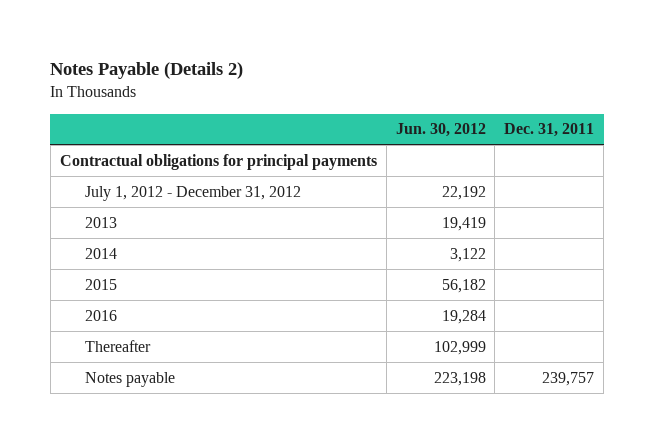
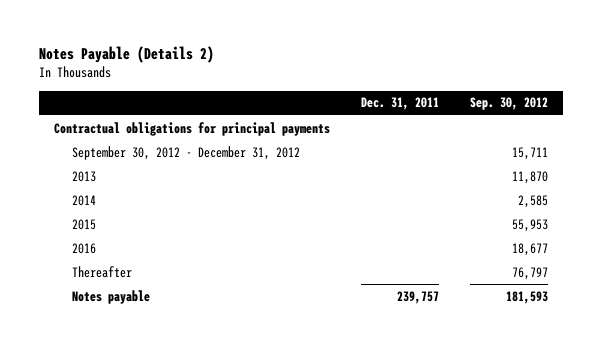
- | Jun. 30, 2012 | Dec. 31, 2011
+ | Dec. 31, 2011 | Sep. 30, 2012
- July 1, 2012 - December 31, 2012 | 22,192 |
+ September 30, 2012 - December 31, 2012 | | 15,711

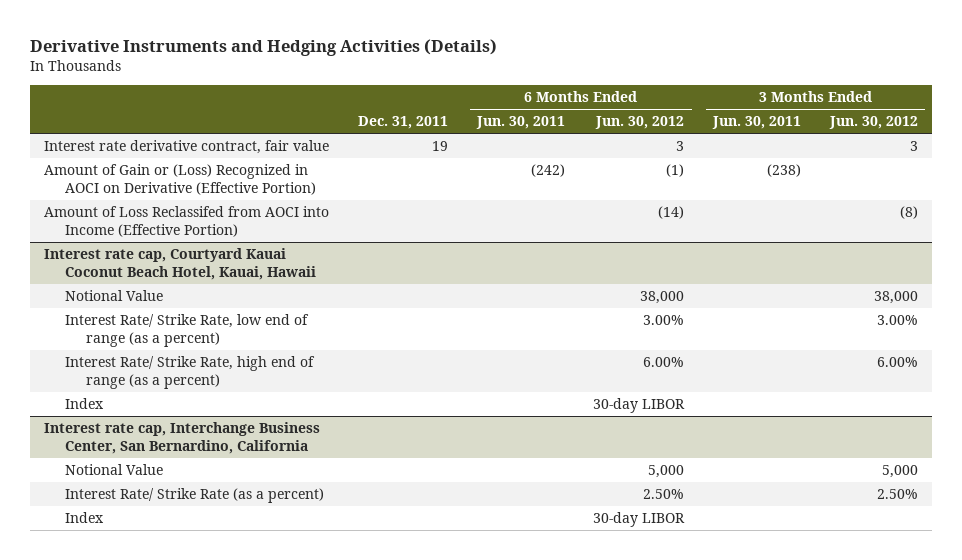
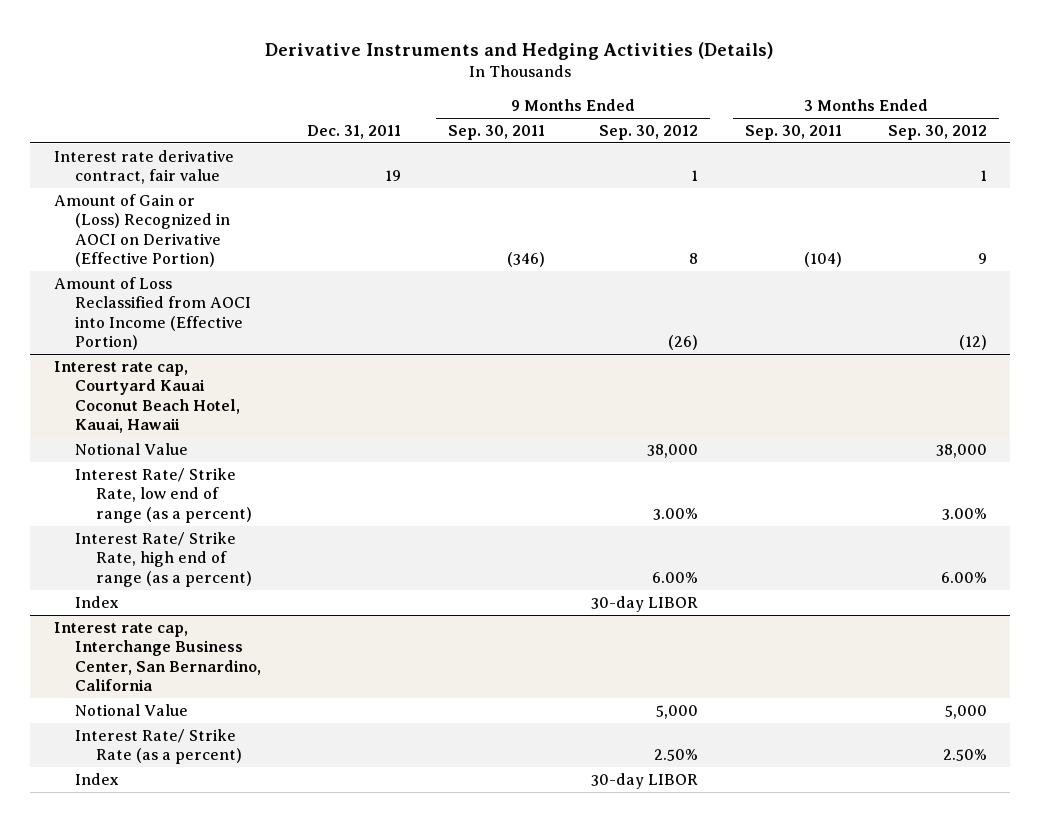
- | Dec. 31, 2011 | 6 Months Ended Jun. 30, 2011 | 6 Months Ended Jun. 30, 2012 | 3 Months Ended Jun. 30, 2011 | 3 Months Ended Jun. 30, 2012
+ | Dec. 31, 2011 | 9 Months Ended Sep. 30, 2011 | 9 Months Ended Sep. 30, 2012 | 3 Months Ended Sep. 30, 2011 | 3 Months Ended Sep. 30, 2012
- Amount of Loss Reclassifed from AOCI into Income (Effective Portion) | | | (14) | | (8)
+ Amount of Loss Reclassified from AOCI into Income (Effective Portion) | | | (26) | | (12)

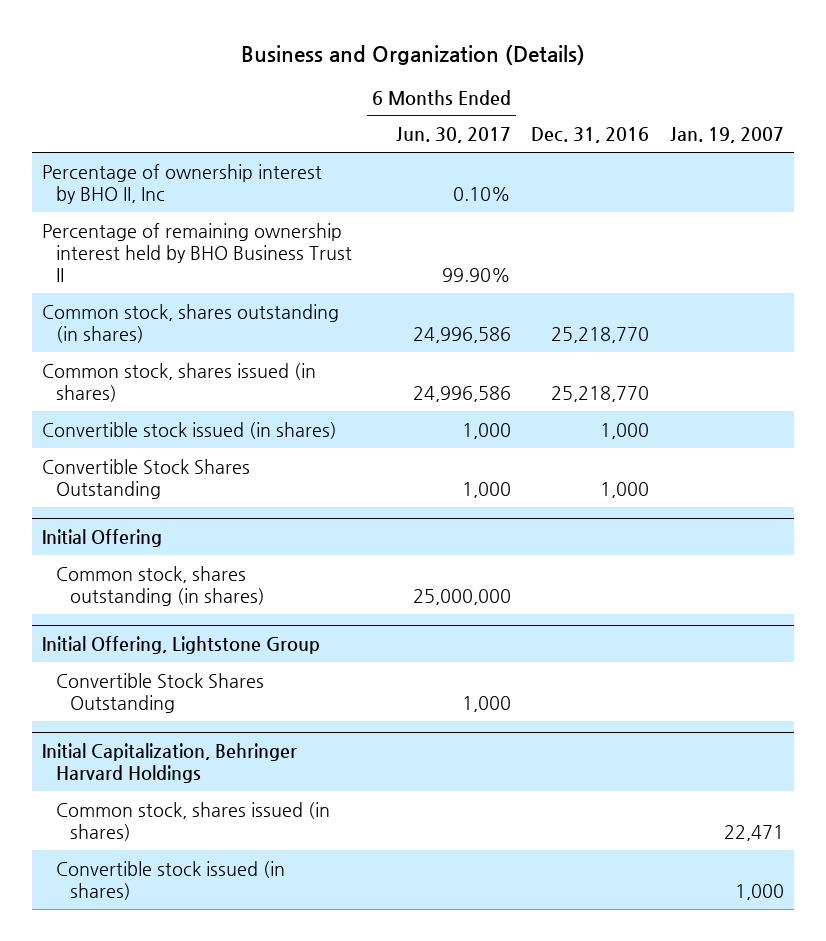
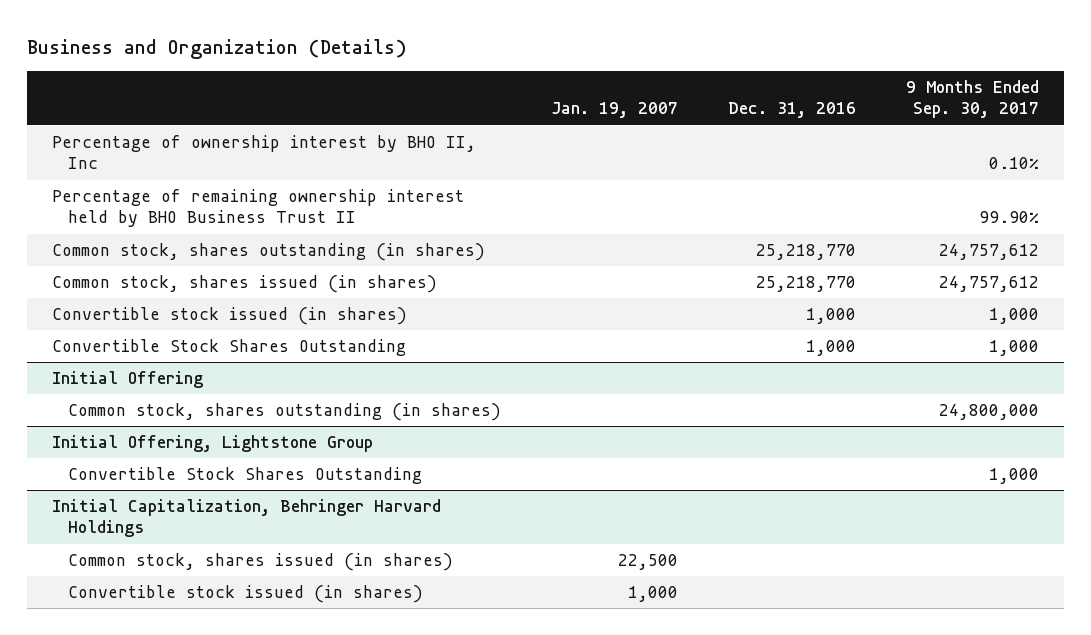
- | 6 Months Ended Jun. 30, 2017 | Dec. 31, 2016 | Jan. 19, 2007
+ | Jan. 19, 2007 | Dec. 31, 2016 | 9 Months Ended Sep. 30, 2017
@ Initial Capitalization, Behringer Harvard Holdings
- Common stock, shares issued (in shares) | | | 22,471
+ Common stock, shares issued (in shares) | 22,500 | |

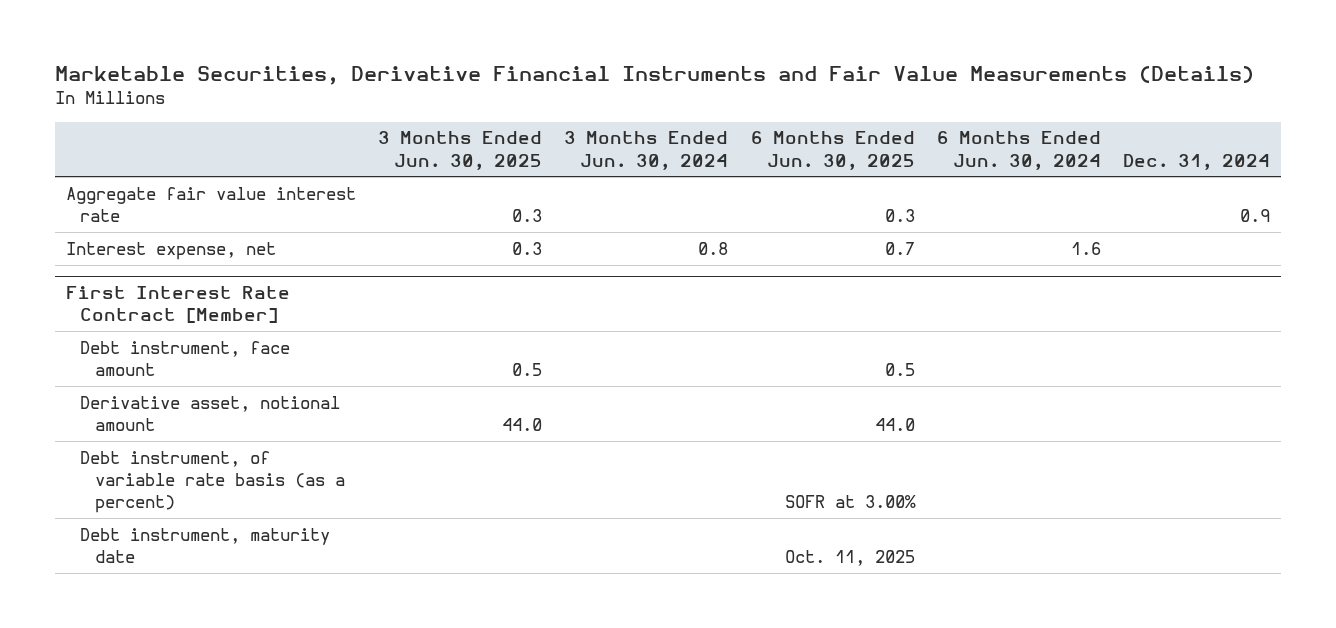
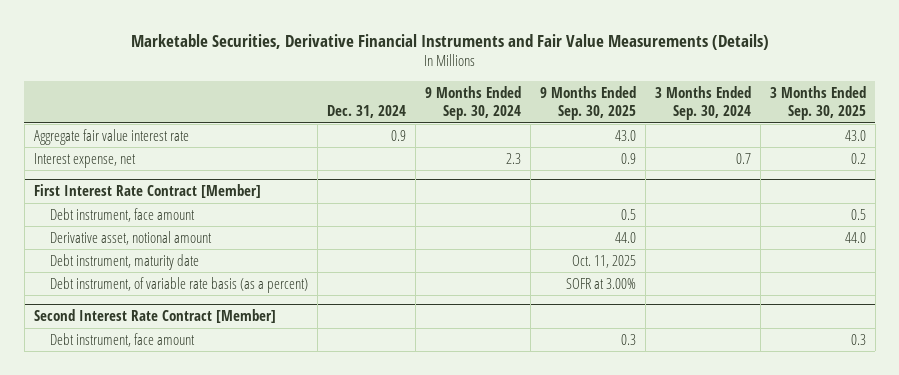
- | 3 Months Ended Jun. 30, 2025 | 3 Months Ended Jun. 30, 2024 | 6 Months Ended Jun. 30, 2025 | 6 Months Ended Jun. 30, 2024 | Dec. 31, 2024
+ | Dec. 31, 2024 | 9 Months Ended Sep. 30, 2024 | 9 Months Ended Sep. 30, 2025 | 3 Months Ended Sep. 30, 2024 | 3 Months Ended Sep. 30, 2025
@ First Interest Rate Contract [Member]
moved down: Debt instrument, of variable rate basis (as a percent) | | | SOFR at 3.00% | |
+ Second Interest Rate Contract [Member]
+ Debt instrument, face amount | | | 0.3 | | 0.3

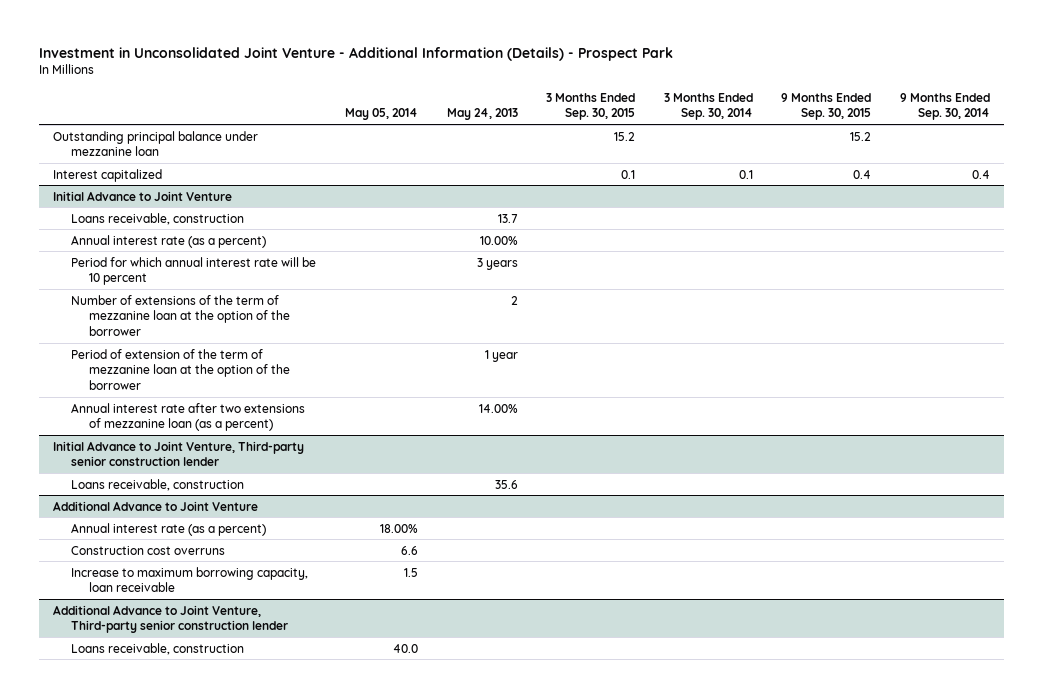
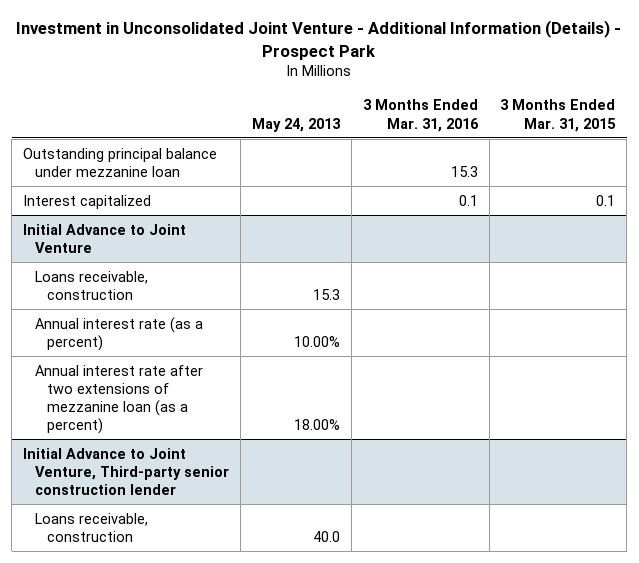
- | May 05, 2014 | May 24, 2013 | 3 Months Ended Sep. 30, 2015 | 3 Months Ended Sep. 30, 2014 | 9 Months Ended Sep. 30, 2015 | 9 Months Ended Sep. 30, 2014
+ | May 24, 2013 | 3 Months Ended Mar. 31, 2016 | 3 Months Ended Mar. 31, 2015
@ Initial Advance to Joint Venture
- Loans receivable, construction | | 13.7 | | | |
+ Loans receivable, construction | 15.3 | |
- Period for which annual interest rate will be 10 percent | | 3 years | | | |
- Number of extensions of the term of mezzanine loan at the option of the borrower | | 2 | | | |
- Period of extension of the term of mezzanine loan at the option of the borrower | | 1 year | | | |
- Annual interest rate after two extensions of mezzanine loan (as a percent) | | 14.00% | | | |
+ Annual interest rate after two extensions of mezzanine loan (as a percent) | 18.00% | |
@ Initial Advance to Joint Venture, Third-party senior construction lender
- Loans receivable, construction | | 35.6 | | | |
- Additional Advance to Joint Venture
- Annual interest rate (as a percent) | 18.00% | | | | |
- Construction cost overruns | 6.6 | | | | |
- Increase to maximum borrowing capacity, loan receivable | 1.5 | | | | |
- Additional Advance to Joint Venture, Third-party senior construction lender
- Loans receivable, construction | 40.0 | | | | |
@ Initial Advance to Joint Venture, Third-party senior construction lender
+ Loans receivable, construction | 40.0 | |

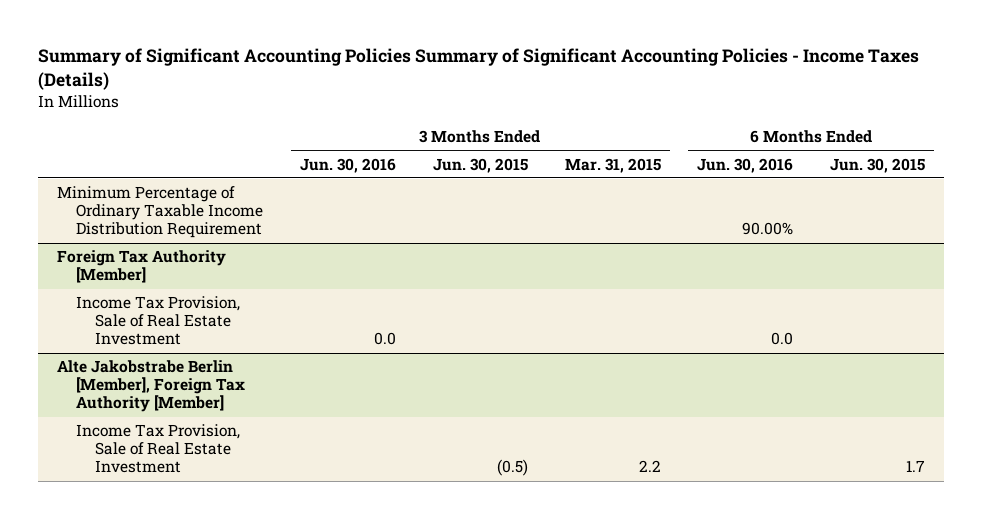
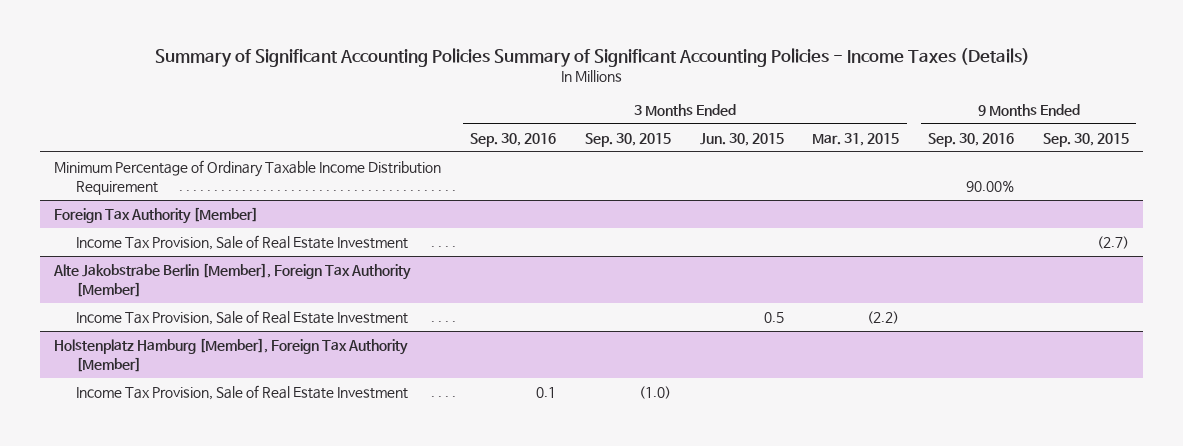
- | 3 Months Ended Jun. 30, 2016 | 3 Months Ended Jun. 30, 2015 | 3 Months Ended Mar. 31, 2015 | 6 Months Ended Jun. 30, 2016 | 6 Months Ended Jun. 30, 2015
+ | 3 Months Ended Sep. 30, 2016 | 3 Months Ended Sep. 30, 2015 | 3 Months Ended Jun. 30, 2015 | 3 Months Ended Mar. 31, 2015 | 9 Months Ended Sep. 30, 2016 | 9 Months Ended Sep. 30, 2015
@ Alte Jakobstrabe Berlin [Member], Foreign Tax Authority [Member]
- Income Tax Provision, Sale of Real Estate Investment | | (0.5) | 2.2 | | 1.7
+ Income Tax Provision, Sale of Real Estate Investment | | | 0.5 | (2.2) | |
+ Holstenplatz Hamburg [Member], Foreign Tax Authority [Member]
+ Income Tax Provision, Sale of Real Estate Investment | 0.1 | (1.0) | | | |

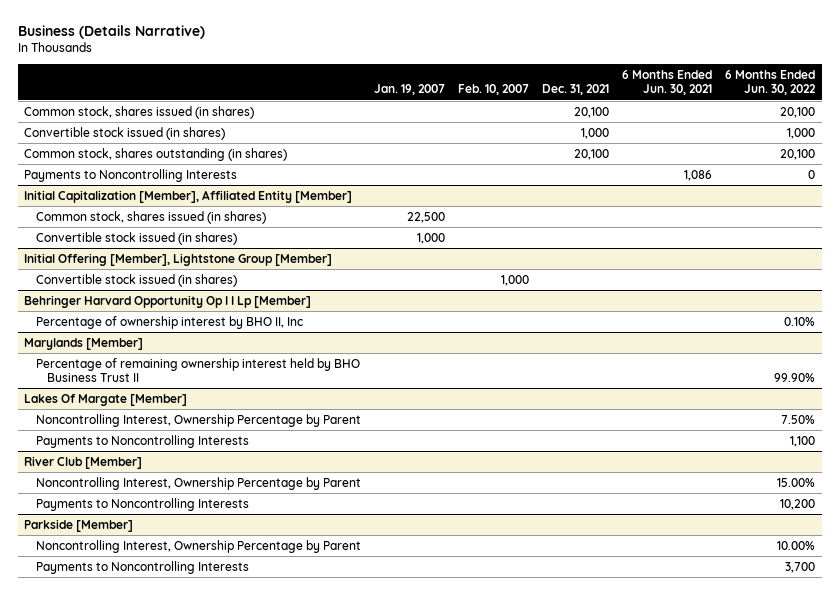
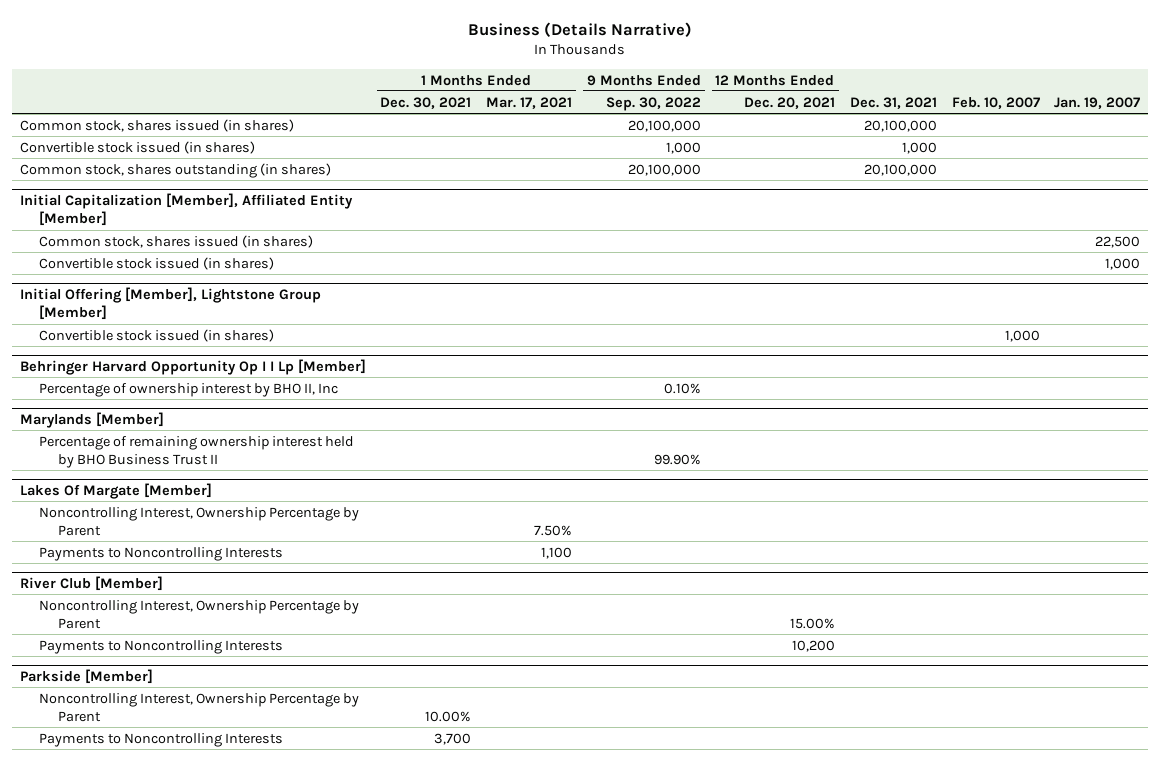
- | Jan. 19, 2007 | Feb. 10, 2007 | Dec. 31, 2021 | 6 Months Ended Jun. 30, 2021 | 6 Months Ended Jun. 30, 2022
+ | 1 Months Ended Dec. 30, 2021 | 1 Months Ended Mar. 17, 2021 | 9 Months Ended Sep. 30, 2022 | 12 Months Ended Dec. 20, 2021 | Dec. 31, 2021 | Feb. 10, 2007 | Jan. 19, 2007
- Common stock, shares issued (in shares) | | | 20,100 | | 20,100
+ Common stock, shares issued (in shares) | | | 20,100,000 | | 20,100,000 | |
- Common stock, shares outstanding (in shares) | | | 20,100 | | 20,100
- Payments to Noncontrolling Interests | | | | 1,086 | 0
+ Common stock, shares outstanding (in shares) | | | 20,100,000 | | 20,100,000 | |

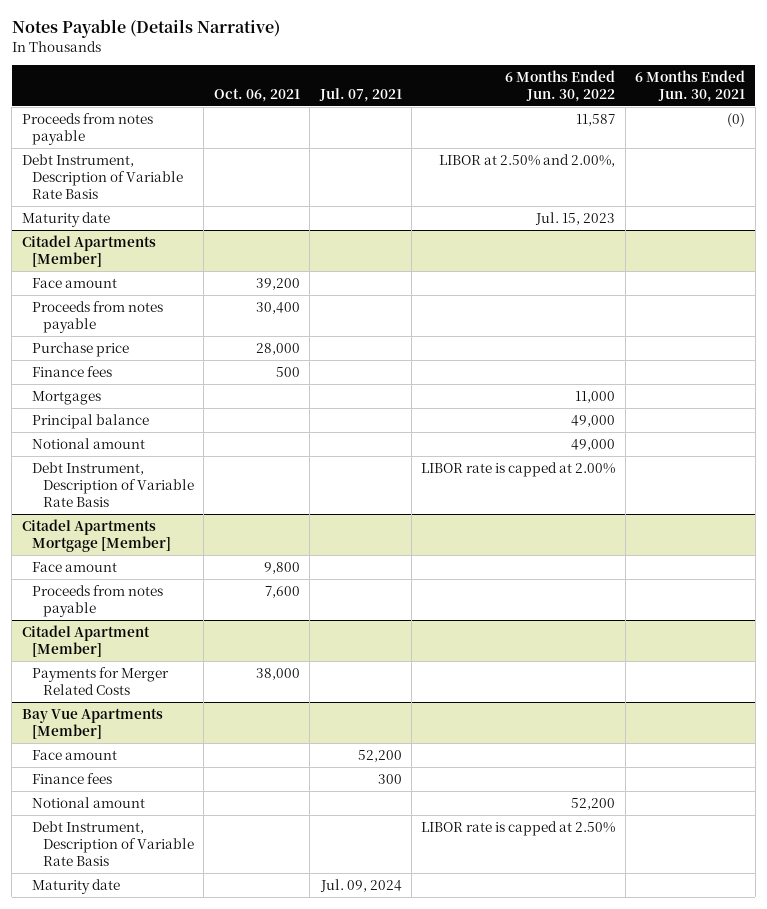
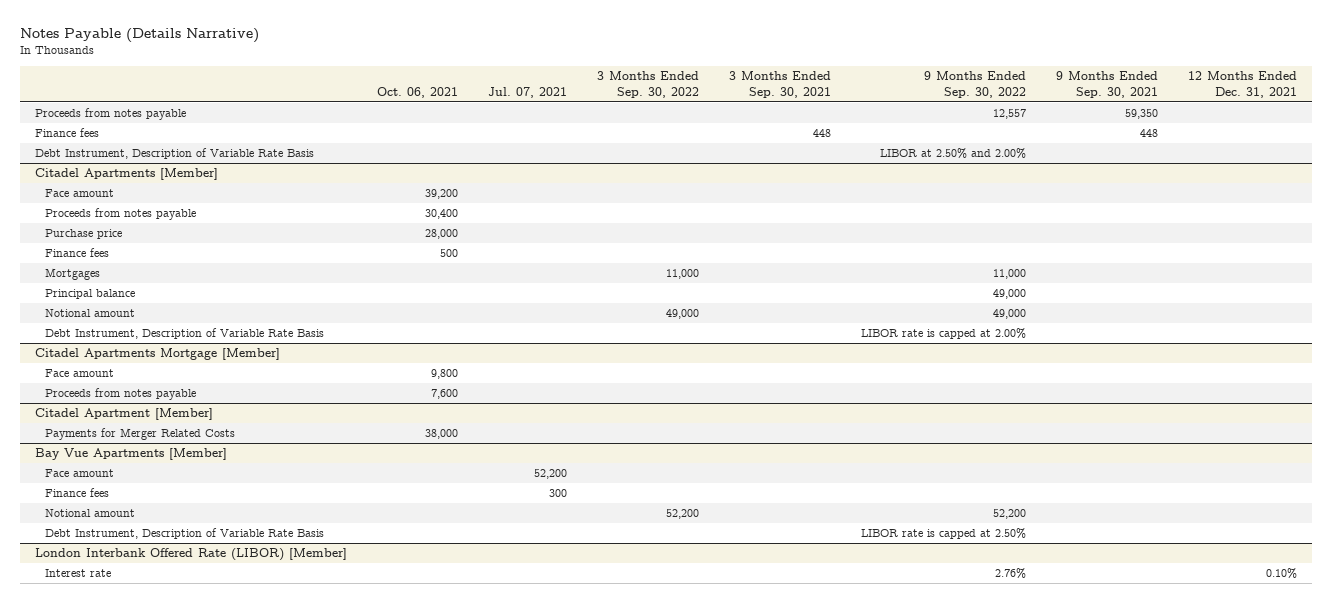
- | Oct. 06, 2021 | Jul. 07, 2021 | 6 Months Ended Jun. 30, 2022 | 6 Months Ended Jun. 30, 2021
+ | Oct. 06, 2021 | Jul. 07, 2021 | 3 Months Ended Sep. 30, 2022 | 3 Months Ended Sep. 30, 2021 | 9 Months Ended Sep. 30, 2022 | 9 Months Ended Sep. 30, 2021 | 12 Months Ended Dec. 31, 2021
+ Finance fees | | | | 448 | | 448 |
- Maturity date | | | Jul. 15, 2023 |
@ Bay Vue Apartments [Member]
- Maturity date | | Jul. 09, 2024 | |
+ London Interbank Offered Rate (LIBOR) [Member]
+ Interest rate | | | | | 2.76% | | 0.10%

